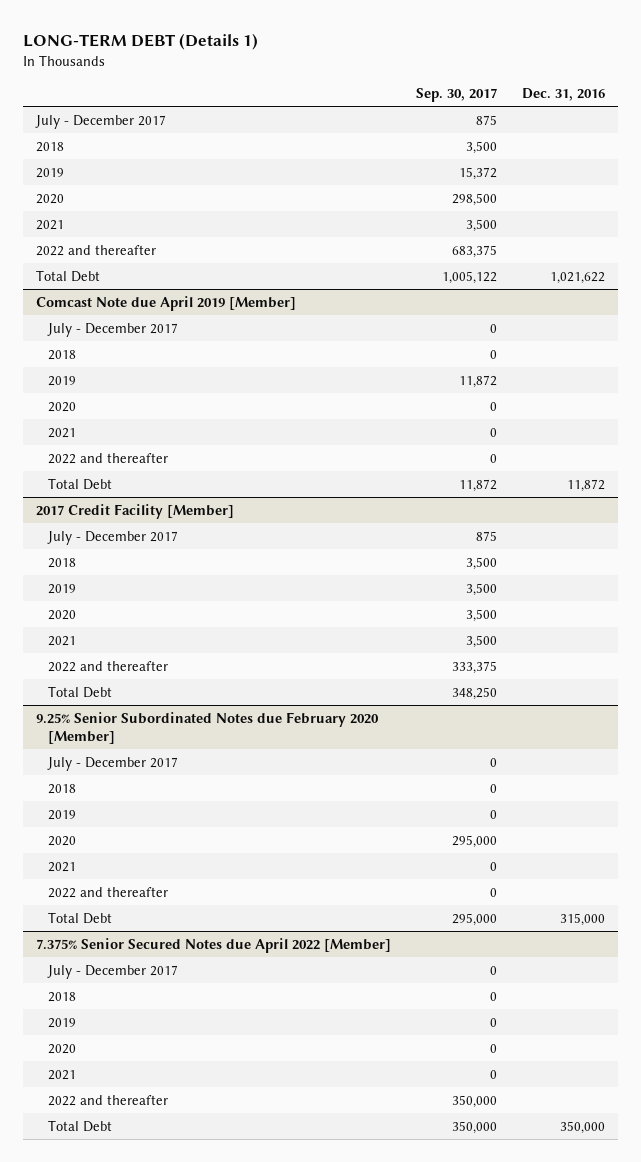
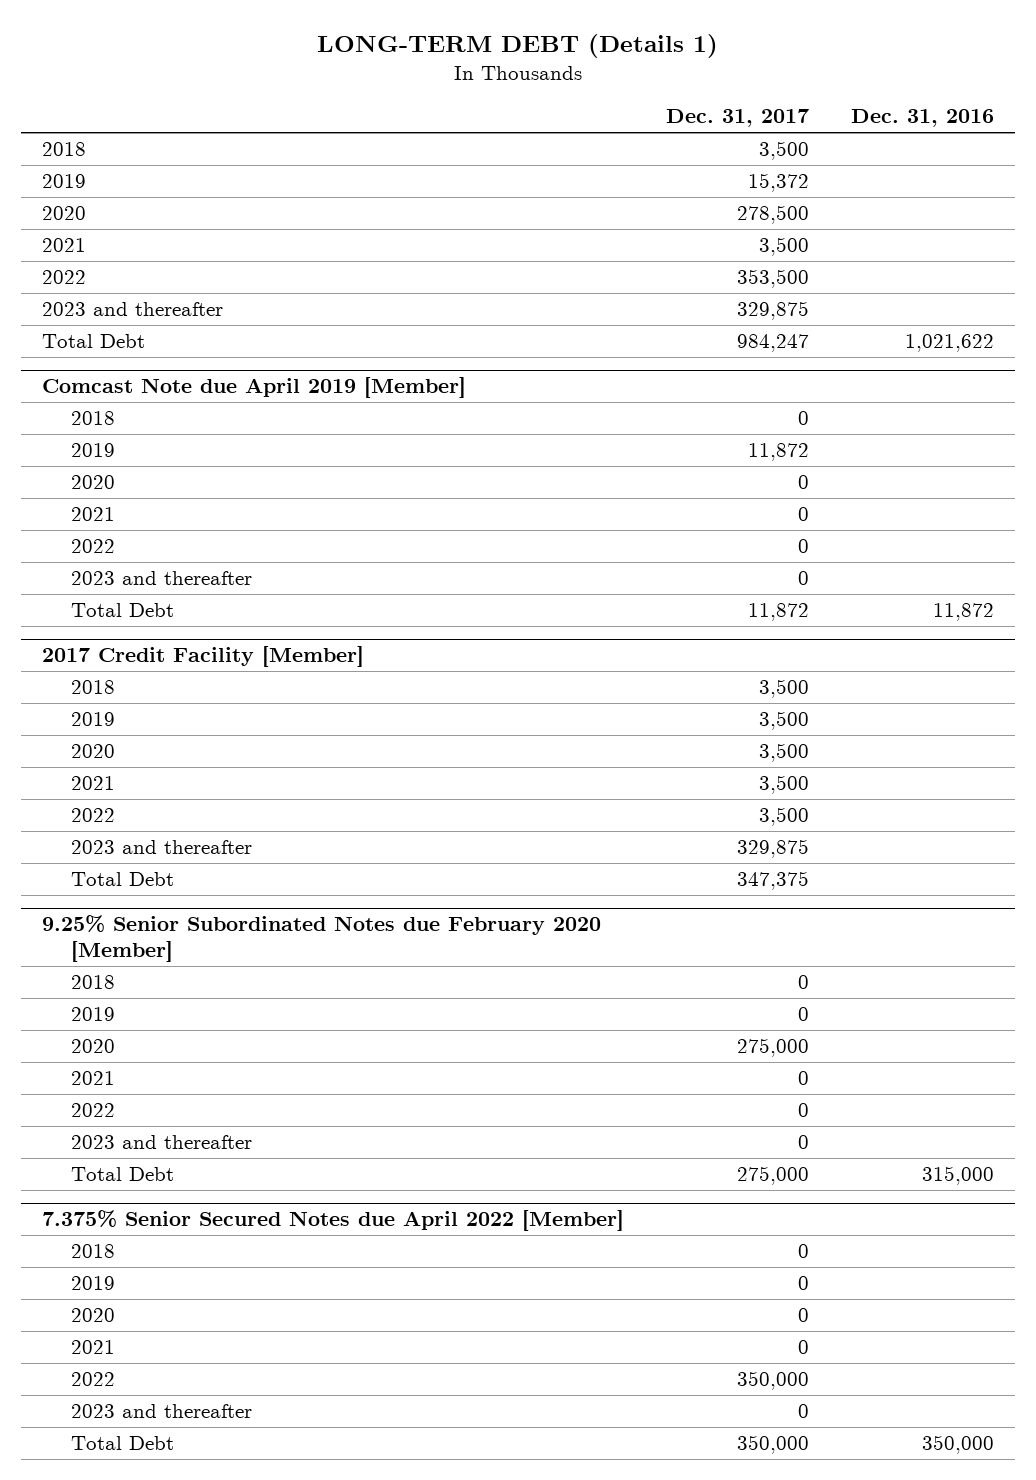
- | Sep. 30, 2017 | Dec. 31, 2016
+ | Dec. 31, 2017 | Dec. 31, 2016
- July - December 2017 | 875 |
- 2022 and thereafter | 683,375 |
+ 2022 | 353,500 |
+ 2023 and thereafter | 329,875 |
@ Comcast Note due April 2019 [Member]
- July - December 2017 | 0 |
- 2022 and thereafter | 0 |
+ 2022 | 0 |
+ 2023 and thereafter | 0 |
@ 2017 Credit Facility [Member]
- July - December 2017 | 875 |
- 2022 and thereafter | 333,375 |
+ 2022 | 3,500 |
+ 2023 and thereafter | 329,875 |
@ 9.25% Senior Subordinated Notes due February 2020 [Member]
- July - December 2017 | 0 |
- 2022 and thereafter | 0 |
+ 2022 | 0 |
+ 2023 and thereafter | 0 |
@ 7.375% Senior Secured Notes due April 2022 [Member]
- July - December 2017 | 0 |
- 2022 and thereafter | 350,000 |
+ 2022 | 350,000 |
+ 2023 and thereafter | 0 |

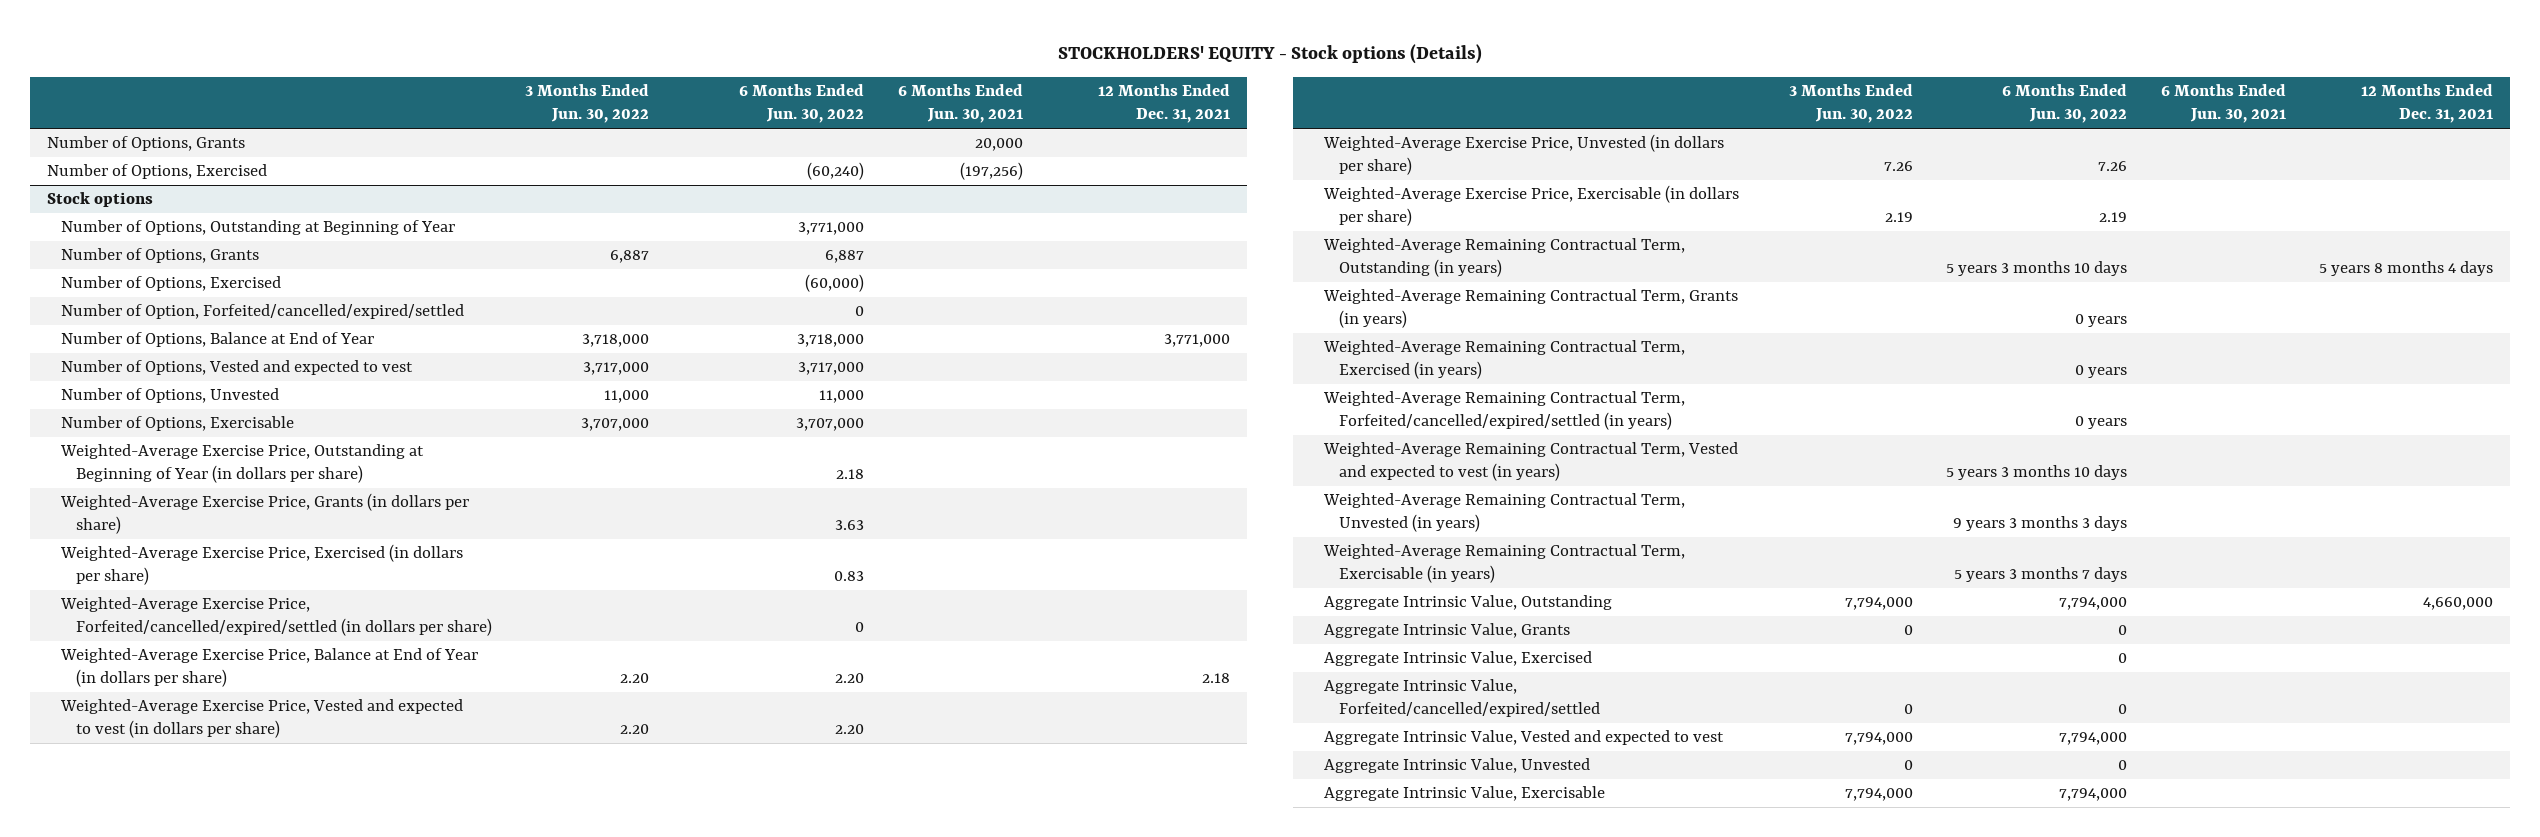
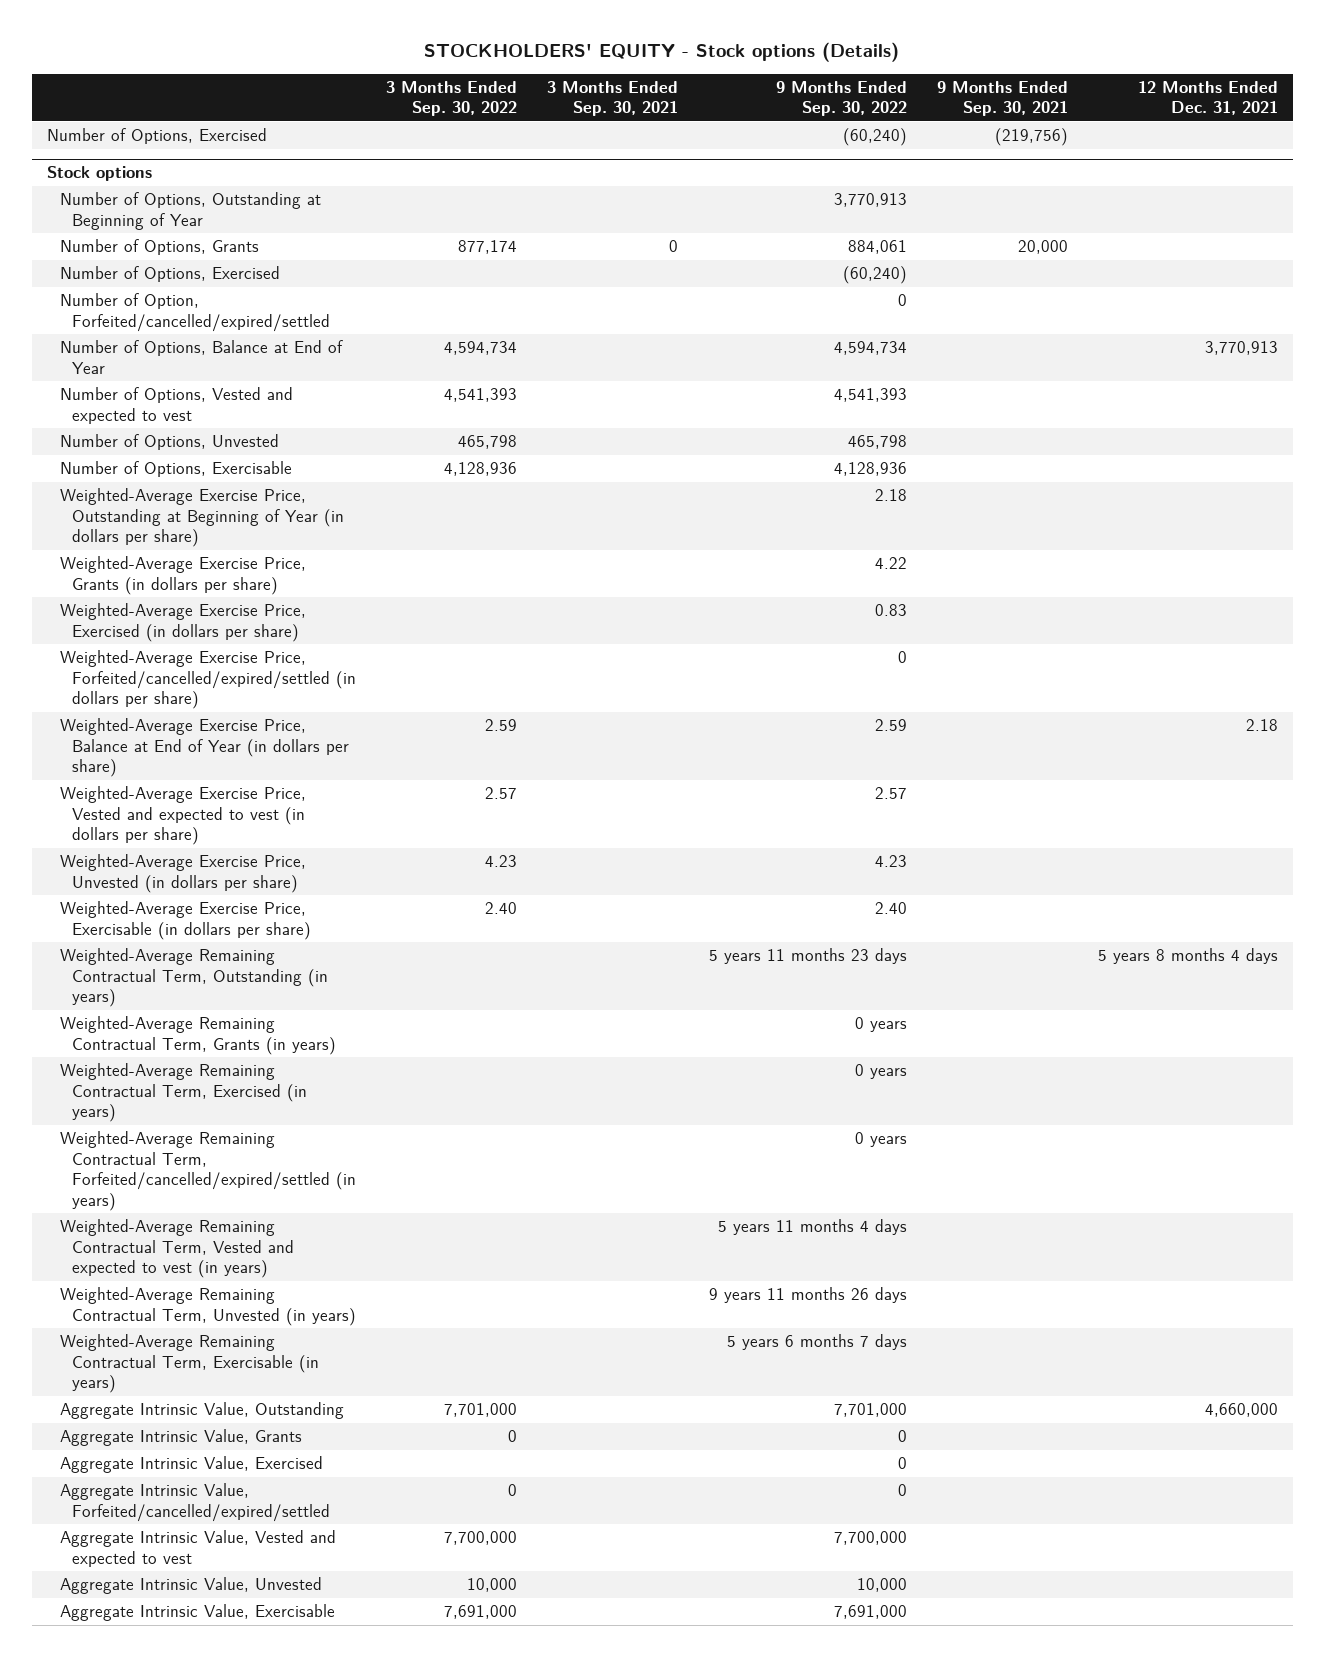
- | 3 Months Ended Jun. 30, 2022 | 6 Months Ended Jun. 30, 2022 | 6 Months Ended Jun. 30, 2021 | 12 Months Ended Dec. 31, 2021
+ | 3 Months Ended Sep. 30, 2022 | 3 Months Ended Sep. 30, 2021 | 9 Months Ended Sep. 30, 2022 | 9 Months Ended Sep. 30, 2021 | 12 Months Ended Dec. 31, 2021
- Number of Options, Grants | | | 20,000 |
@ Stock options
- Number of Options, Balance at End of Year | 3,718,000 | 3,718,000 | | 3,771,000
+ Number of Options, Balance at End of Year | 4,594,734 | | 4,594,734 | | 3,770,913

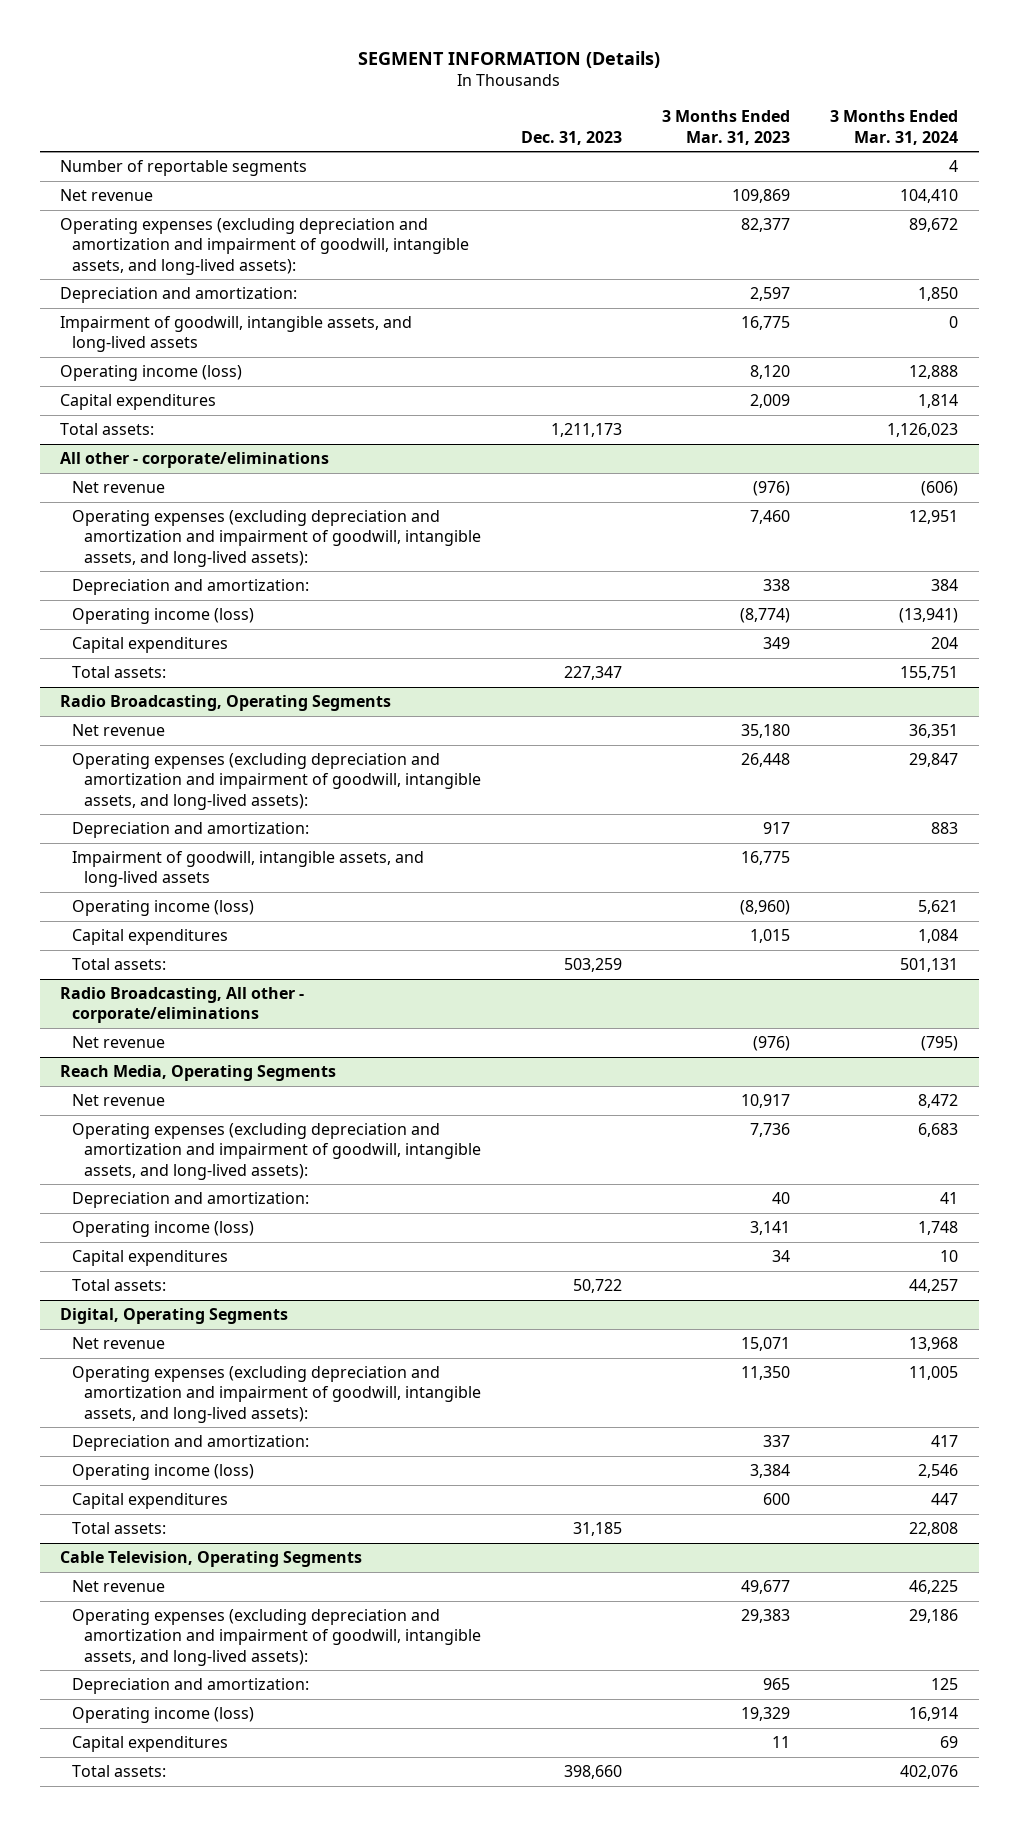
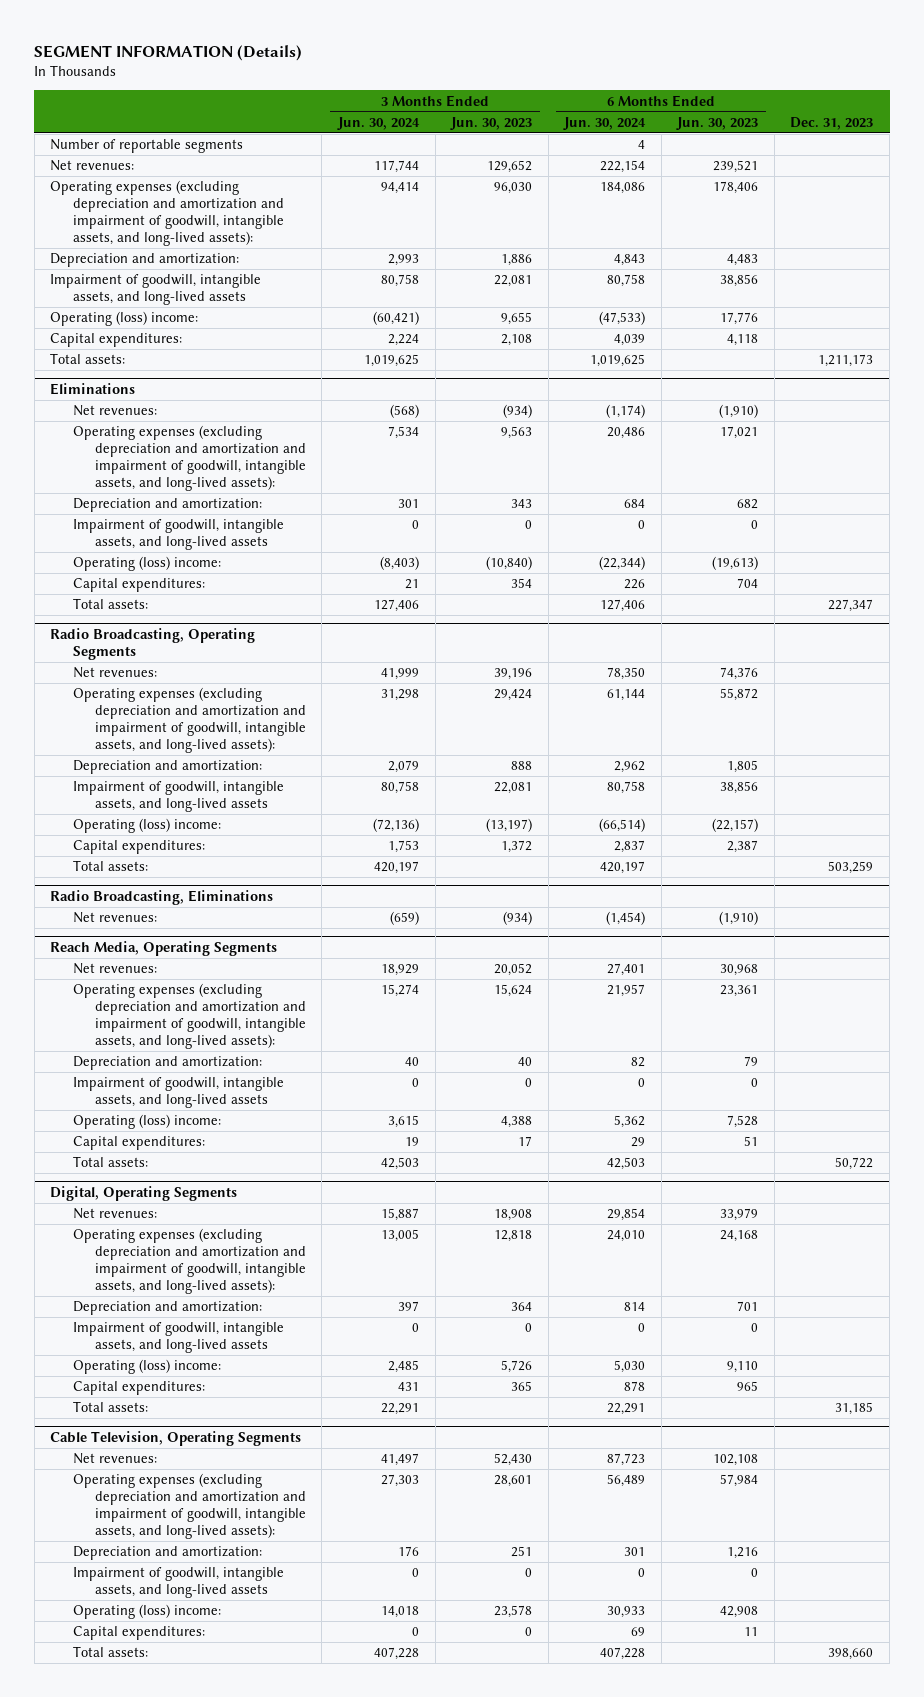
- | Dec. 31, 2023 | 3 Months Ended Mar. 31, 2023 | 3 Months Ended Mar. 31, 2024
+ | 3 Months Ended Jun. 30, 2024 | 3 Months Ended Jun. 30, 2023 | 6 Months Ended Jun. 30, 2024 | 6 Months Ended Jun. 30, 2023 | Dec. 31, 2023
- Net revenue | | 109,869 | 104,410
+ Net revenues: | 117,744 | 129,652 | 222,154 | 239,521 |
- Operating income (loss) | | 8,120 | 12,888
- Capital expenditures | | 2,009 | 1,814
+ Operating (loss) income: | (60,421) | 9,655 | (47,533) | 17,776 |
+ Capital expenditures: | 2,224 | 2,108 | 4,039 | 4,118 |
- All other - corporate/eliminations
- Net revenue | | (976) | (606)
+ Eliminations
+ Net revenues: | (568) | (934) | (1,174) | (1,910) |
- Operating income (loss) | | (8,774) | (13,941)
- Capital expenditures | | 349 | 204
+ Impairment of goodwill, intangible assets, and long-lived assets | 0 | 0 | 0 | 0 |
+ Operating (loss) income: | (8,403) | (10,840) | (22,344) | (19,613) |
+ Capital expenditures: | 21 | 354 | 226 | 704 |
@ Radio Broadcasting, Operating Segments
- Net revenue | | 35,180 | 36,351
+ Net revenues: | 41,999 | 39,196 | 78,350 | 74,376 |
- Operating income (loss) | | (8,960) | 5,621
- Capital expenditures | | 1,015 | 1,084
+ Operating (loss) income: | (72,136) | (13,197) | (66,514) | (22,157) |
+ Capital expenditures: | 1,753 | 1,372 | 2,837 | 2,387 |
- Radio Broadcasting, All other - corporate/eliminations
- Net revenue | | (976) | (795)
+ Radio Broadcasting, Eliminations
+ Net revenues: | (659) | (934) | (1,454) | (1,910) |
@ Reach Media, Operating Segments
- Net revenue | | 10,917 | 8,472
+ Net revenues: | 18,929 | 20,052 | 27,401 | 30,968 |
- Operating income (loss) | | 3,141 | 1,748
- Capital expenditures | | 34 | 10
+ Impairment of goodwill, intangible assets, and long-lived assets | 0 | 0 | 0 | 0 |
+ Operating (loss) income: | 3,615 | 4,388 | 5,362 | 7,528 |
+ Capital expenditures: | 19 | 17 | 29 | 51 |
@ Digital, Operating Segments
- Net revenue | | 15,071 | 13,968
+ Net revenues: | 15,887 | 18,908 | 29,854 | 33,979 |
- Operating income (loss) | | 3,384 | 2,546
- Capital expenditures | | 600 | 447
+ Impairment of goodwill, intangible assets, and long-lived assets | 0 | 0 | 0 | 0 |
+ Operating (loss) income: | 2,485 | 5,726 | 5,030 | 9,110 |
+ Capital expenditures: | 431 | 365 | 878 | 965 |
@ Cable Television, Operating Segments
- Net revenue | | 49,677 | 46,225
+ Net revenues: | 41,497 | 52,430 | 87,723 | 102,108 |
- Operating income (loss) | | 19,329 | 16,914
- Capital expenditures | | 11 | 69
+ Impairment of goodwill, intangible assets, and long-lived assets | 0 | 0 | 0 | 0 |
+ Operating (loss) income: | 14,018 | 23,578 | 30,933 | 42,908 |
+ Capital expenditures: | 0 | 0 | 69 | 11 |

